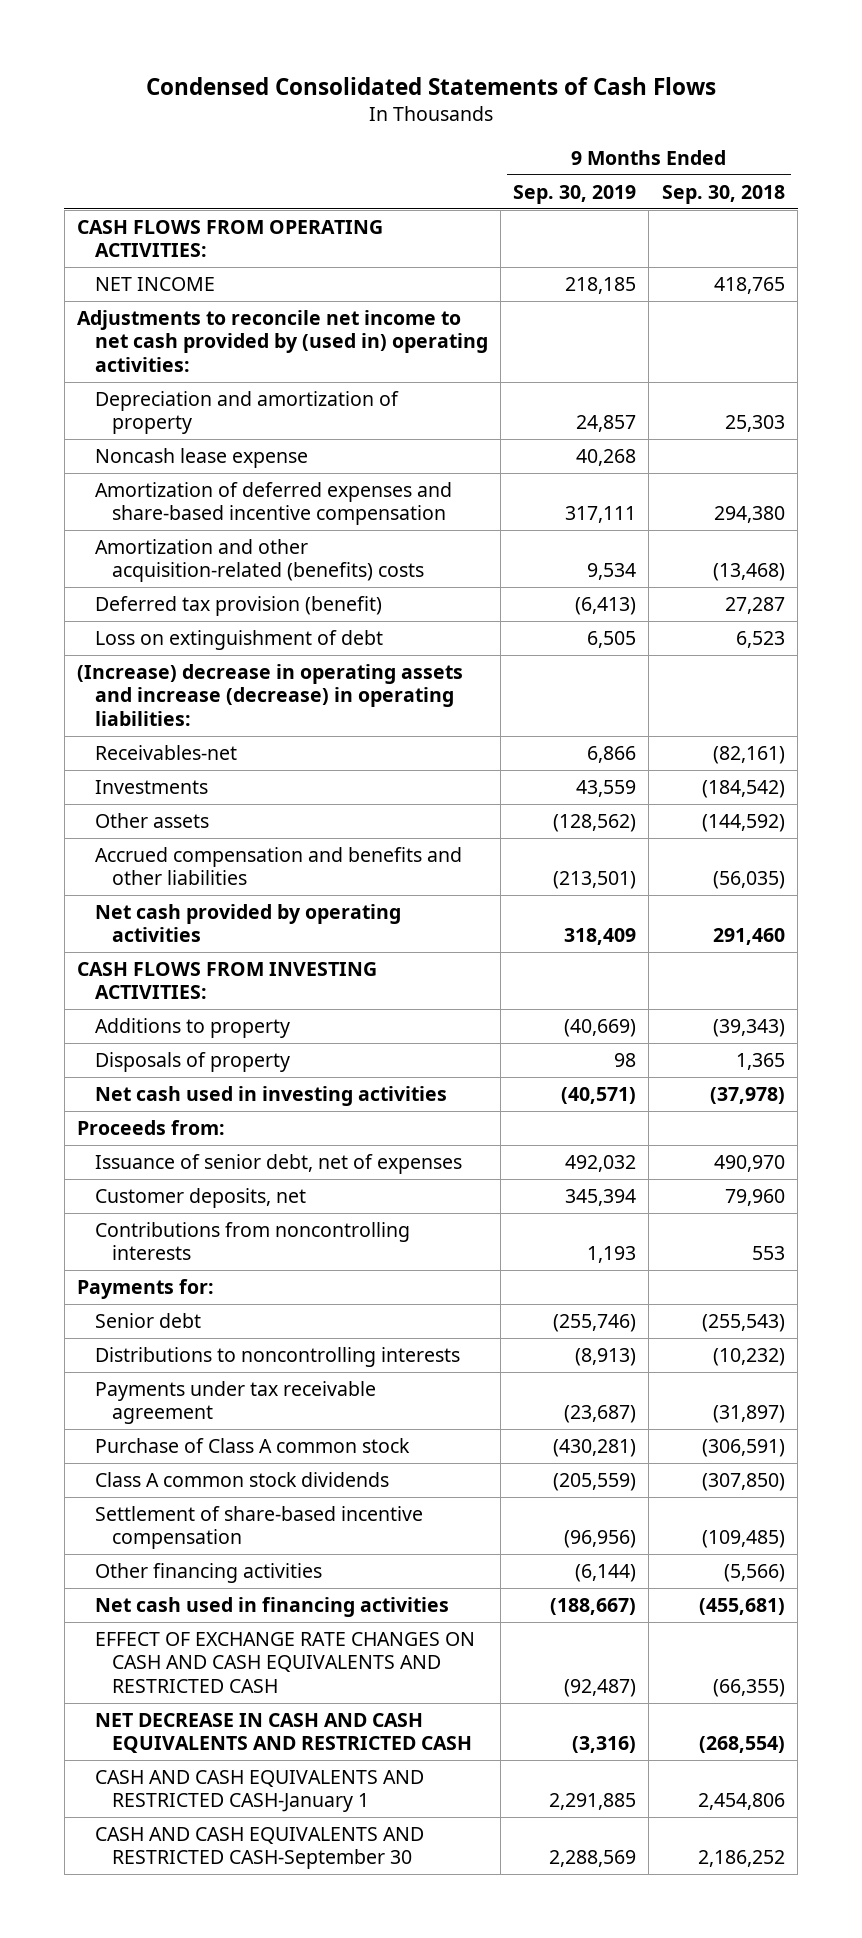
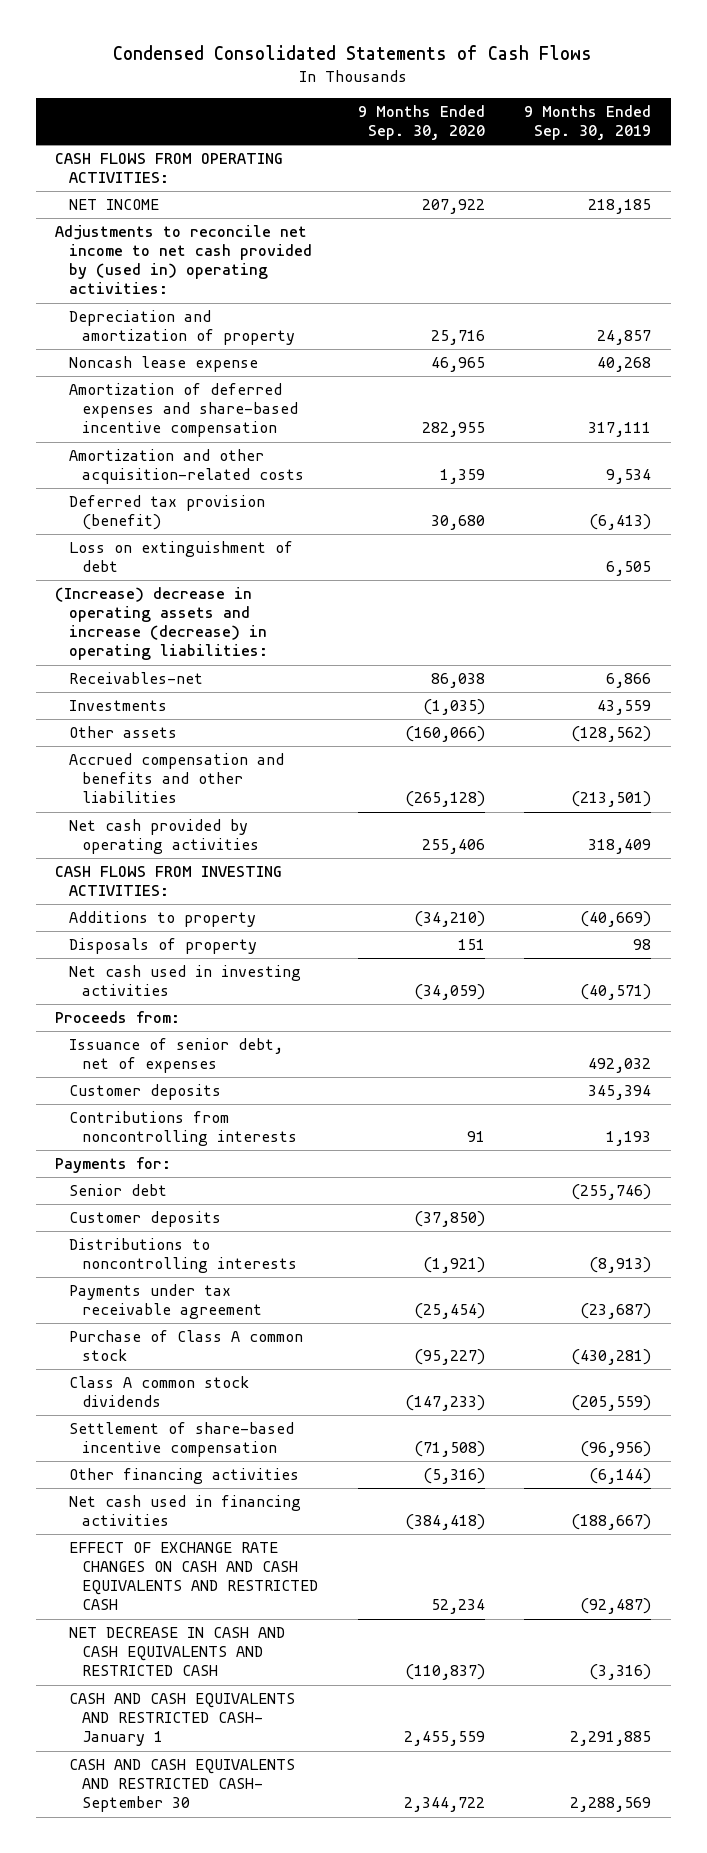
- | 9 Months Ended Sep. 30, 2019 | 9 Months Ended Sep. 30, 2018
+ | 9 Months Ended Sep. 30, 2020 | 9 Months Ended Sep. 30, 2019
- Amortization and other acquisition-related (benefits) costs | 9,534 | (13,468)
+ Amortization and other acquisition-related costs | 1,359 | 9,534
- Customer deposits, net | 345,394 | 79,960
+ Customer deposits | | 345,394
+ Customer deposits | (37,850) |
- CASH AND CASH EQUIVALENTS AND RESTRICTED CASH-January 1 | 2,291,885 | 2,454,806
- CASH AND CASH EQUIVALENTS AND RESTRICTED CASH-September 30 | 2,288,569 | 2,186,252
+ CASH AND CASH EQUIVALENTS AND RESTRICTED CASH- January 1 | 2,455,559 | 2,291,885
+ CASH AND CASH EQUIVALENTS AND RESTRICTED CASH- September 30 | 2,344,722 | 2,288,569

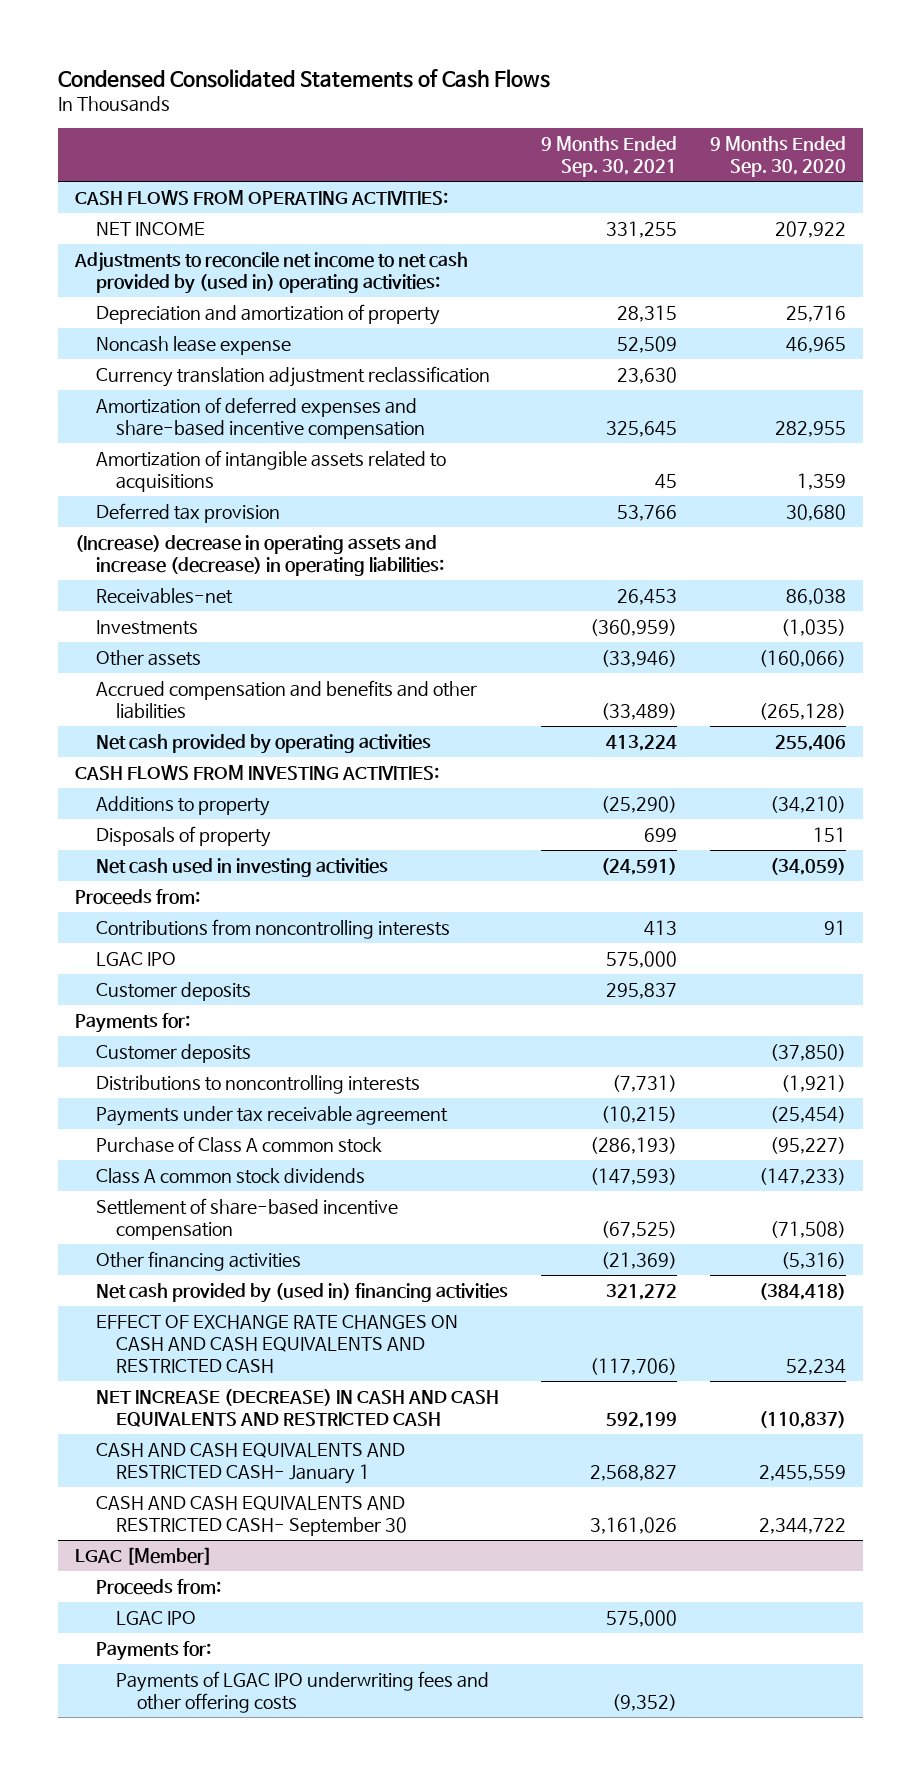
- | 9 Months Ended Sep. 30, 2020 | 9 Months Ended Sep. 30, 2019
+ | 9 Months Ended Sep. 30, 2021 | 9 Months Ended Sep. 30, 2020
+ Currency translation adjustment reclassification | 23,630 |
- Amortization and other acquisition-related costs | 1,359 | 9,534
- Deferred tax provision (benefit) | 30,680 | (6,413)
- Loss on extinguishment of debt | | 6,505
+ Amortization of intangible assets related to acquisitions | 45 | 1,359
+ Deferred tax provision | 53,766 | 30,680
- Issuance of senior debt, net of expenses | | 492,032
+ LGAC IPO | 575,000 |
moved down: Customer deposits | 295,837 |
- Senior debt | | (255,746)
- Net cash used in financing activities | (384,418) | (188,667)
+ Net cash provided by (used in) financing activities | 321,272 | (384,418)
- NET DECREASE IN CASH AND CASH EQUIVALENTS AND RESTRICTED CASH | (110,837) | (3,316)
+ NET INCREASE (DECREASE) IN CASH AND CASH EQUIVALENTS AND RESTRICTED CASH | 592,199 | (110,837)
+ LGAC [Member]
+ Proceeds from:
+ LGAC IPO | 575,000 |
+ Payments for:
+ Payments of LGAC IPO underwriting fees and other offering costs | (9,352) |

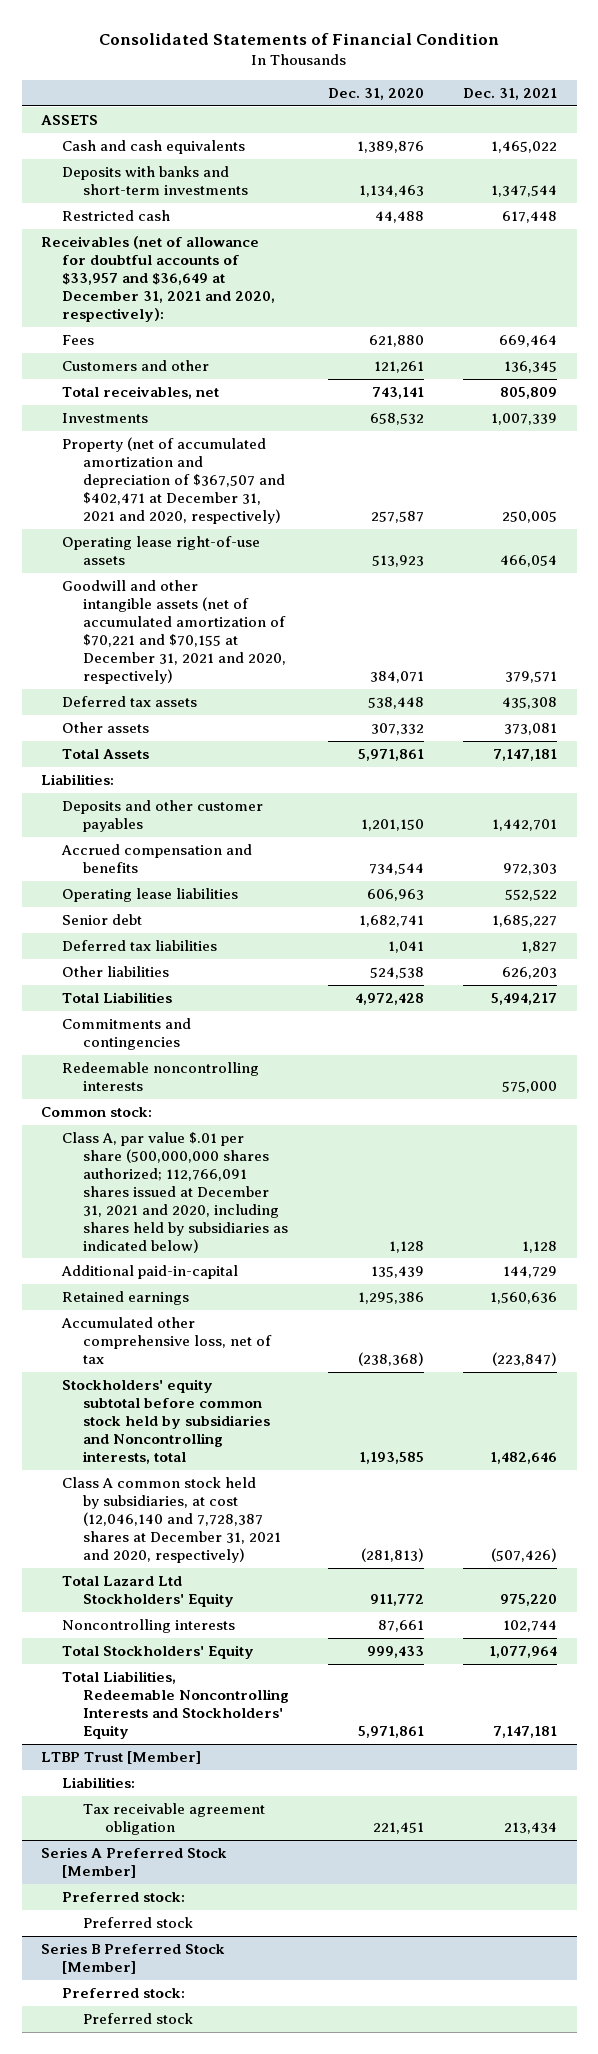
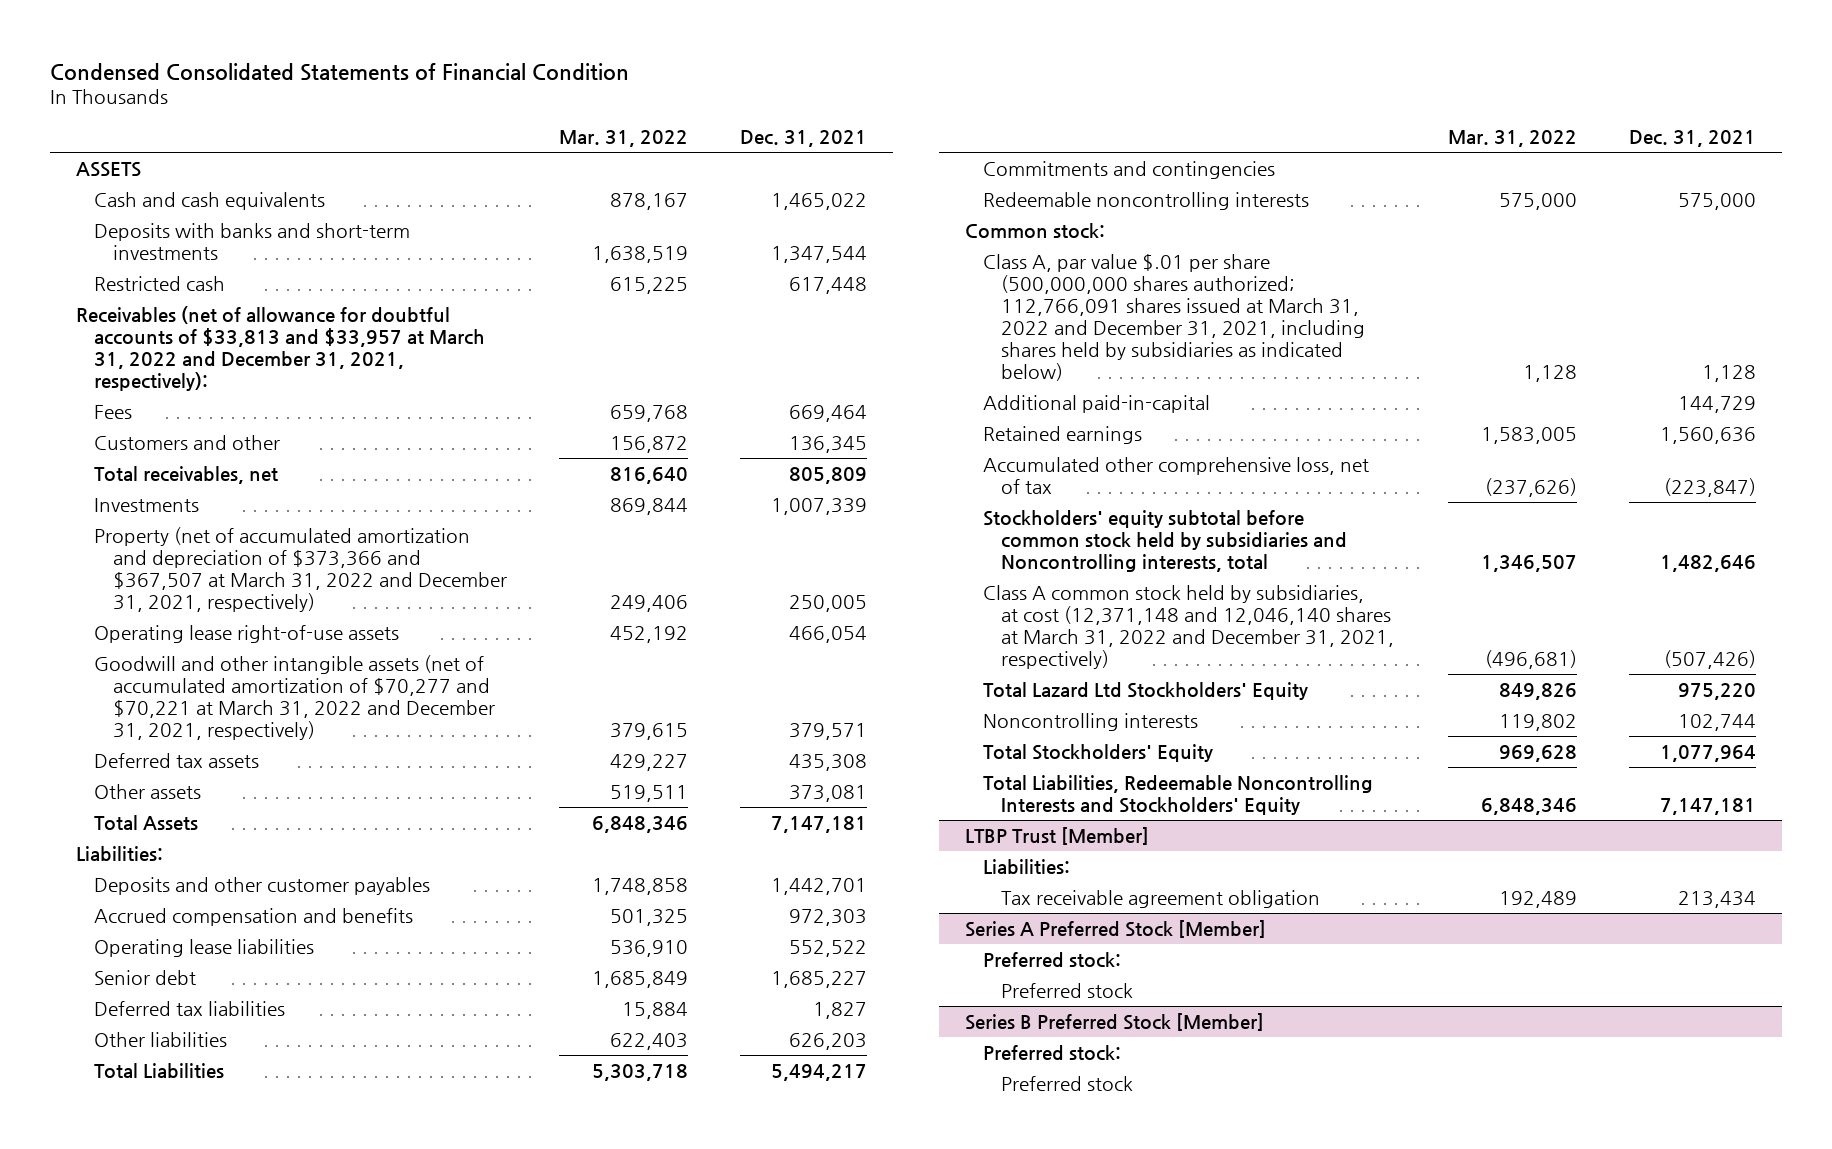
- Consolidated Statements of Financial Condition
+ Condensed Consolidated Statements of Financial Condition
- | Dec. 31, 2020 | Dec. 31, 2021
+ | Mar. 31, 2022 | Dec. 31, 2021
- Receivables (net of allowance for doubtful accounts of $33,957 and $36,649 at December 31, 2021 and 2020, respectively):
+ Receivables (net of allowance for doubtful accounts of $33,813 and $33,957 at March 31, 2022 and December 31, 2021, respectively):
- Property (net of accumulated amortization and depreciation of $367,507 and $402,471 at December 31, 2021 and 2020, respectively) | 257,587 | 250,005
+ Property (net of accumulated amortization and depreciation of $373,366 and $367,507 at March 31, 2022 and December 31, 2021, respectively) | 249,406 | 250,005
- Goodwill and other intangible assets (net of accumulated amortization of $70,221 and $70,155 at December 31, 2021 and 2020, respectively) | 384,071 | 379,571
+ Goodwill and other intangible assets (net of accumulated amortization of $70,277 and $70,221 at March 31, 2022 and December 31, 2021, respectively) | 379,615 | 379,571
- Class A, par value $.01 per share (500,000,000 shares authorized; 112,766,091 shares issued at December 31, 2021 and 2020, including shares held by subsidiaries as indicated below) | 1,128 | 1,128
+ Class A, par value $.01 per share (500,000,000 shares authorized; 112,766,091 shares issued at March 31, 2022 and December 31, 2021, including shares held by subsidiaries as indicated below) | 1,128 | 1,128
- Class A common stock held by subsidiaries, at cost (12,046,140 and 7,728,387 shares at December 31, 2021 and 2020, respectively) | (281,813) | (507,426)
+ Class A common stock held by subsidiaries, at cost (12,371,148 and 12,046,140 shares at March 31, 2022 and December 31, 2021, respectively) | (496,681) | (507,426)

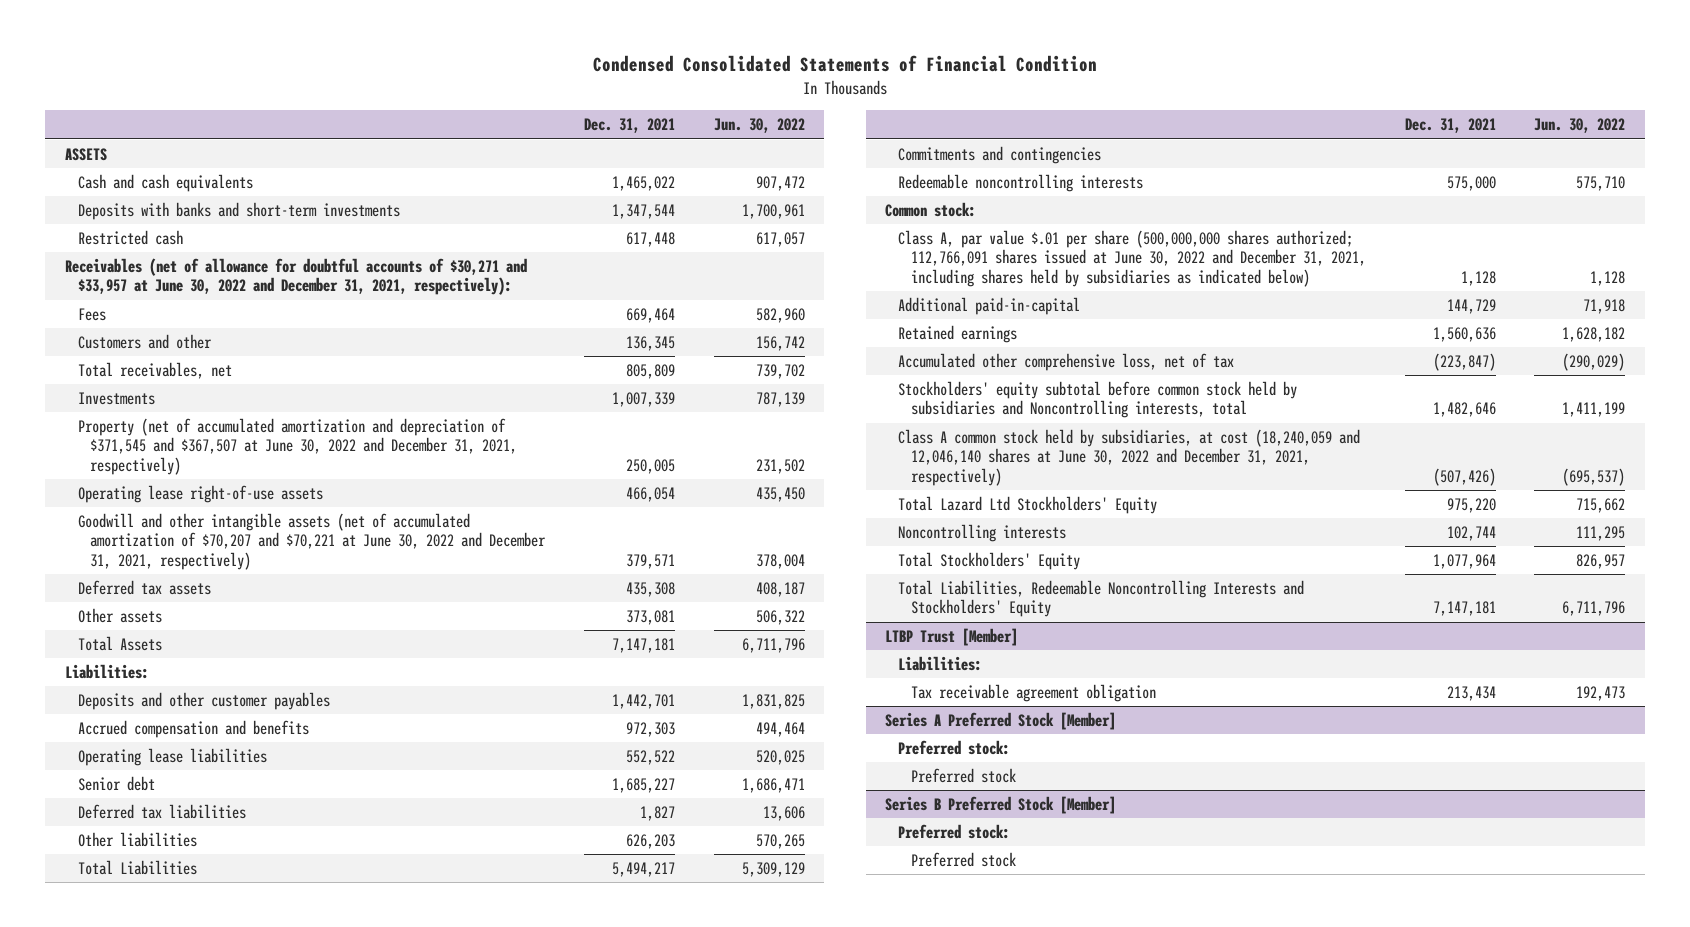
- | Mar. 31, 2022 | Dec. 31, 2021
+ | Dec. 31, 2021 | Jun. 30, 2022
- Receivables (net of allowance for doubtful accounts of $33,813 and $33,957 at March 31, 2022 and December 31, 2021, respectively):
+ Receivables (net of allowance for doubtful accounts of $30,271 and $33,957 at June 30, 2022 and December 31, 2021, respectively):
- Property (net of accumulated amortization and depreciation of $373,366 and $367,507 at March 31, 2022 and December 31, 2021, respectively) | 249,406 | 250,005
+ Property (net of accumulated amortization and depreciation of $371,545 and $367,507 at June 30, 2022 and December 31, 2021, respectively) | 250,005 | 231,502
- Goodwill and other intangible assets (net of accumulated amortization of $70,277 and $70,221 at March 31, 2022 and December 31, 2021, respectively) | 379,615 | 379,571
+ Goodwill and other intangible assets (net of accumulated amortization of $70,207 and $70,221 at June 30, 2022 and December 31, 2021, respectively) | 379,571 | 378,004
- Class A, par value $.01 per share (500,000,000 shares authorized; 112,766,091 shares issued at March 31, 2022 and December 31, 2021, including shares held by subsidiaries as indicated below) | 1,128 | 1,128
+ Class A, par value $.01 per share (500,000,000 shares authorized; 112,766,091 shares issued at June 30, 2022 and December 31, 2021, including shares held by subsidiaries as indicated below) | 1,128 | 1,128
- Class A common stock held by subsidiaries, at cost (12,371,148 and 12,046,140 shares at March 31, 2022 and December 31, 2021, respectively) | (496,681) | (507,426)
+ Class A common stock held by subsidiaries, at cost (18,240,059 and 12,046,140 shares at June 30, 2022 and December 31, 2021, respectively) | (507,426) | (695,537)

